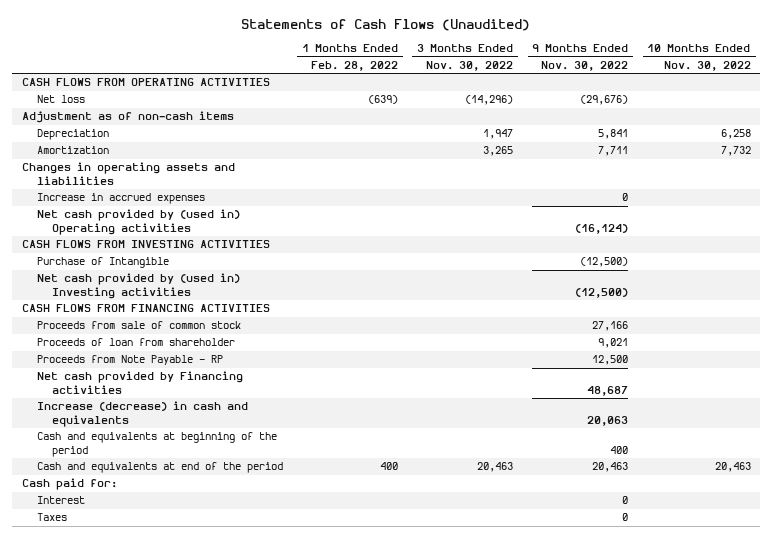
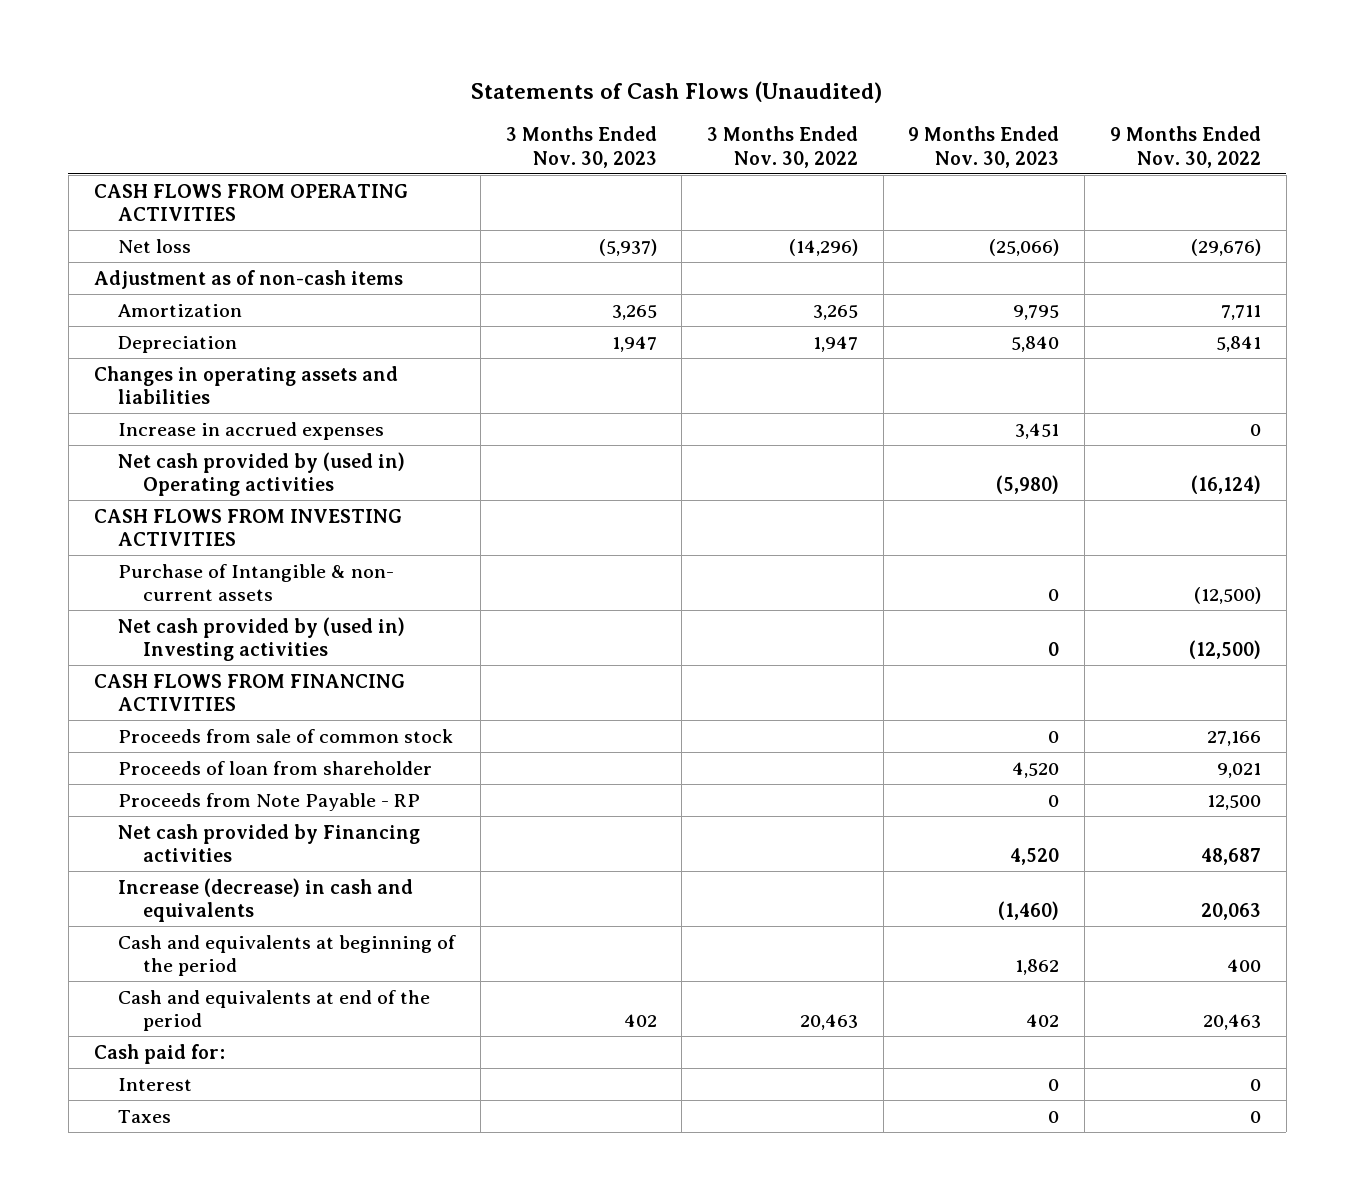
- | 1 Months Ended Feb. 28, 2022 | 3 Months Ended Nov. 30, 2022 | 9 Months Ended Nov. 30, 2022 | 10 Months Ended Nov. 30, 2022
+ | 3 Months Ended Nov. 30, 2023 | 3 Months Ended Nov. 30, 2022 | 9 Months Ended Nov. 30, 2023 | 9 Months Ended Nov. 30, 2022
moved down: Depreciation | 1,947 | 1,947 | 5,840 | 5,841
- Purchase of Intangible | | | (12,500) |
+ Purchase of Intangible & non- current assets | | | 0 | (12,500)

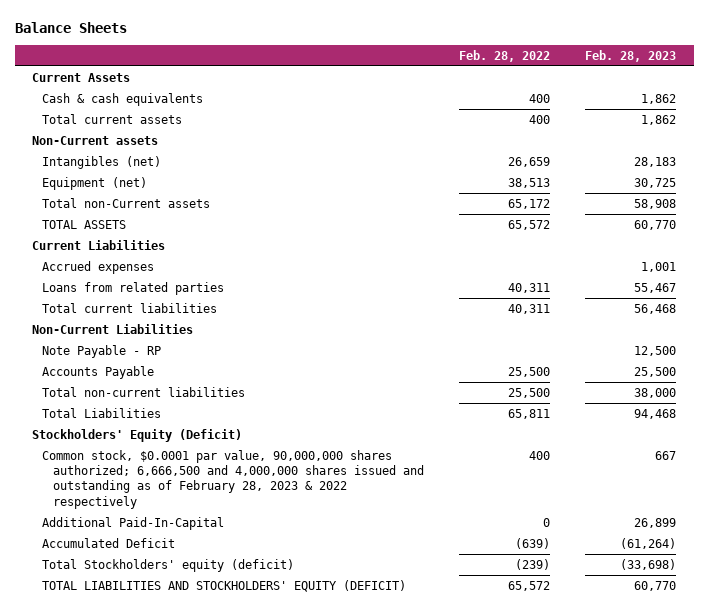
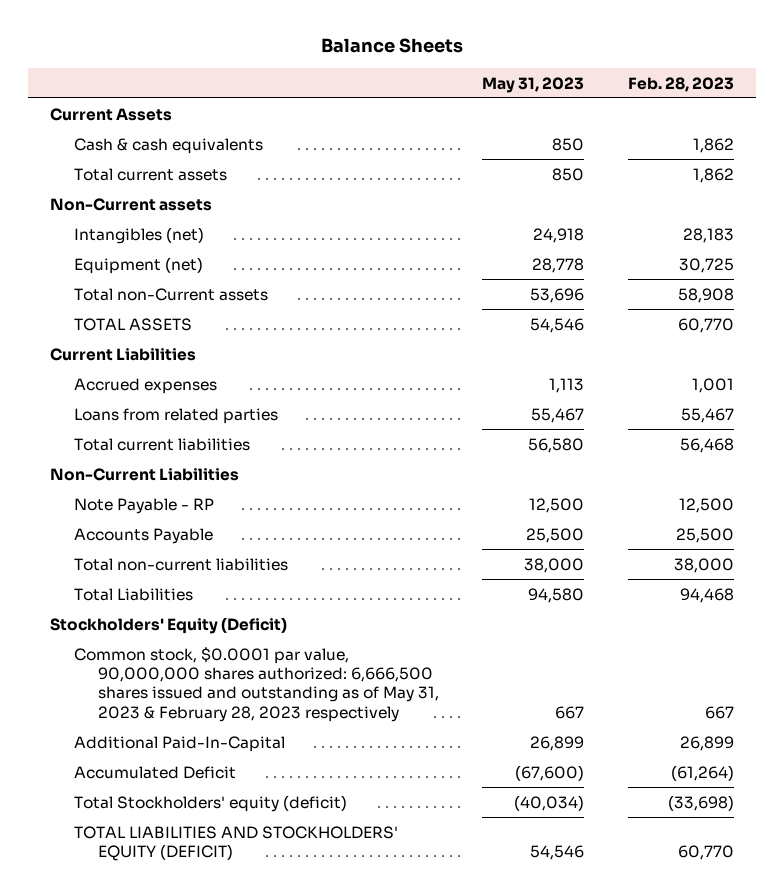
- | Feb. 28, 2022 | Feb. 28, 2023
+ | May 31, 2023 | Feb. 28, 2023
- Common stock, $0.0001 par value, 90,000,000 shares authorized; 6,666,500 and 4,000,000 shares issued and outstanding as of February 28, 2023 & 2022 respectively | 400 | 667
+ Common stock, $0.0001 par value, 90,000,000 shares authorized: 6,666,500 shares issued and outstanding as of May 31, 2023 & February 28, 2023 respectively | 667 | 667

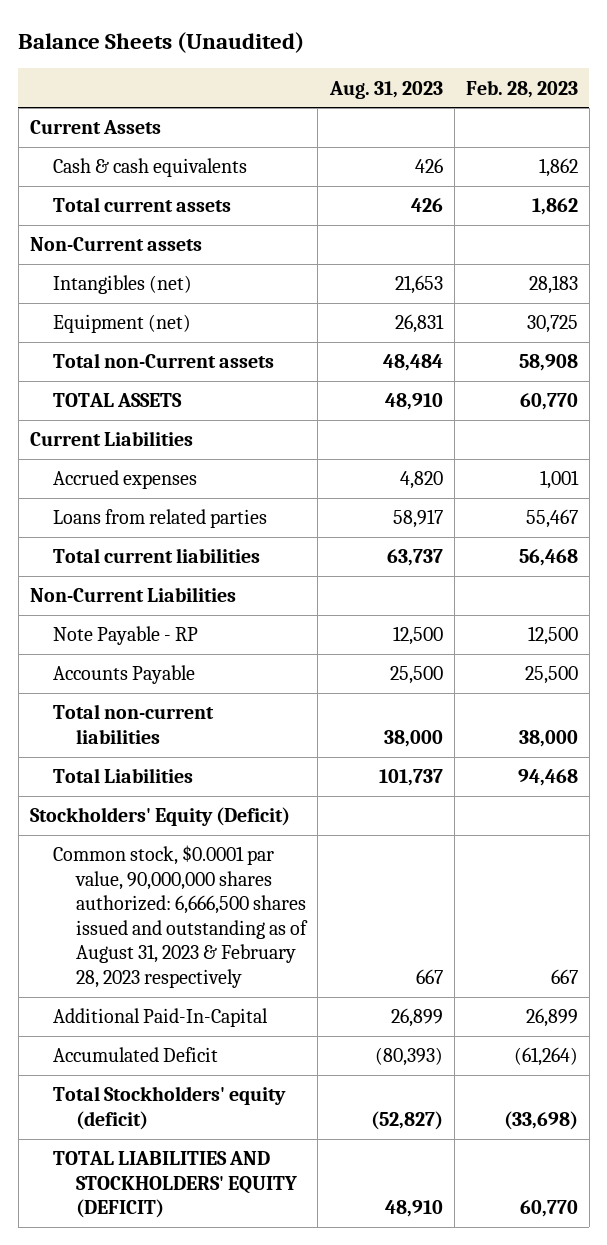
- Balance Sheets
+ Balance Sheets (Unaudited)
- | May 31, 2023 | Feb. 28, 2023
+ | Aug. 31, 2023 | Feb. 28, 2023
- Common stock, $0.0001 par value, 90,000,000 shares authorized: 6,666,500 shares issued and outstanding as of May 31, 2023 & February 28, 2023 respectively | 667 | 667
+ Common stock, $0.0001 par value, 90,000,000 shares authorized: 6,666,500 shares issued and outstanding as of August 31, 2023 & February 28, 2023 respectively | 667 | 667

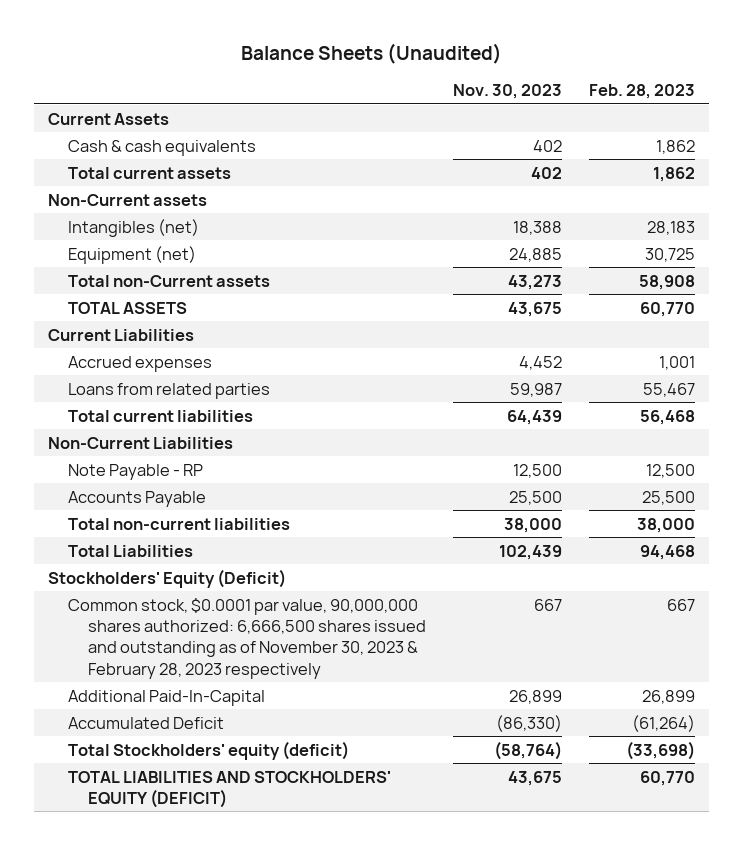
- | Aug. 31, 2023 | Feb. 28, 2023
+ | Nov. 30, 2023 | Feb. 28, 2023
- Common stock, $0.0001 par value, 90,000,000 shares authorized: 6,666,500 shares issued and outstanding as of August 31, 2023 & February 28, 2023 respectively | 667 | 667
+ Common stock, $0.0001 par value, 90,000,000 shares authorized: 6,666,500 shares issued and outstanding as of November 30, 2023 & February 28, 2023 respectively | 667 | 667

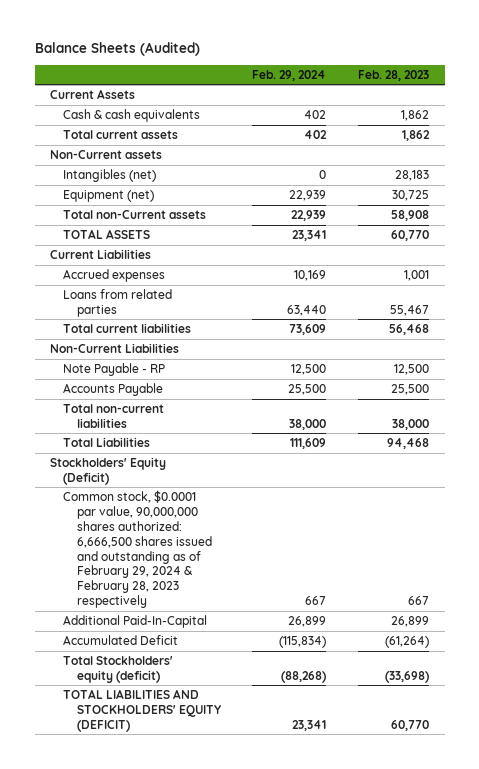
- Balance Sheets (Unaudited)
+ Balance Sheets (Audited)
- | Nov. 30, 2023 | Feb. 28, 2023
+ | Feb. 29, 2024 | Feb. 28, 2023
- Common stock, $0.0001 par value, 90,000,000 shares authorized: 6,666,500 shares issued and outstanding as of November 30, 2023 & February 28, 2023 respectively | 667 | 667
+ Common stock, $0.0001 par value, 90,000,000 shares authorized: 6,666,500 shares issued and outstanding as of February 29, 2024 & February 28, 2023 respectively | 667 | 667

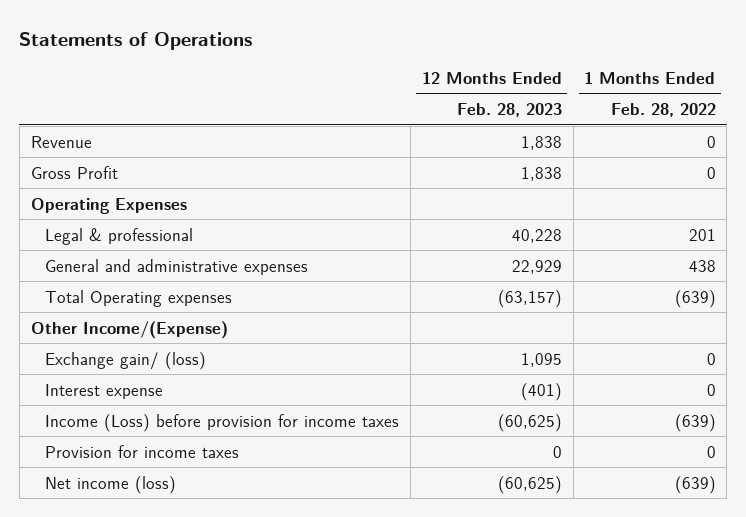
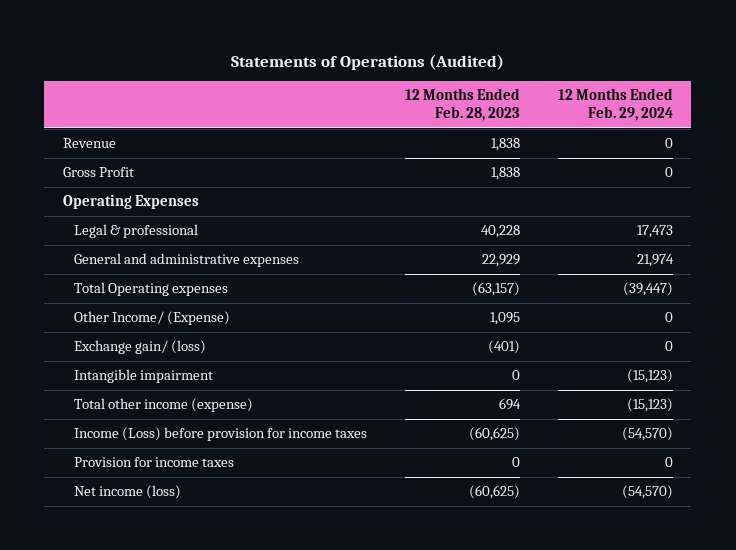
- Statements of Operations
+ Statements of Operations (Audited)
- | 12 Months Ended Feb. 28, 2023 | 1 Months Ended Feb. 28, 2022
+ | 12 Months Ended Feb. 28, 2023 | 12 Months Ended Feb. 29, 2024
- Other Income/(Expense)
- Exchange gain/ (loss) | 1,095 | 0
- Interest expense | (401) | 0
+ Other Income/ (Expense) | 1,095 | 0
+ Exchange gain/ (loss) | (401) | 0
+ Intangible impairment | 0 | (15,123)
+ Total other income (expense) | 694 | (15,123)

